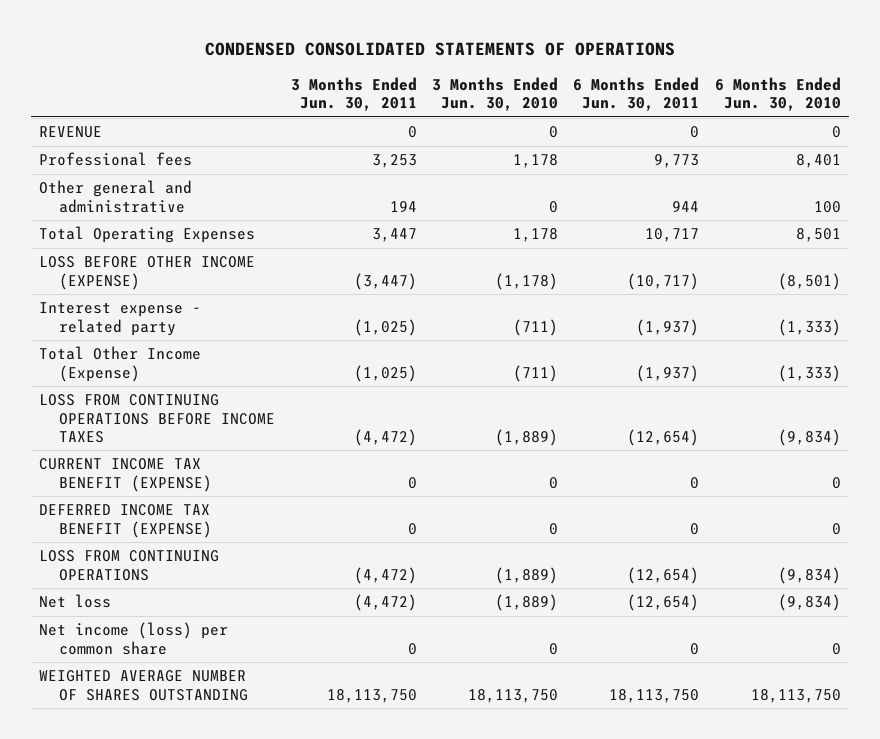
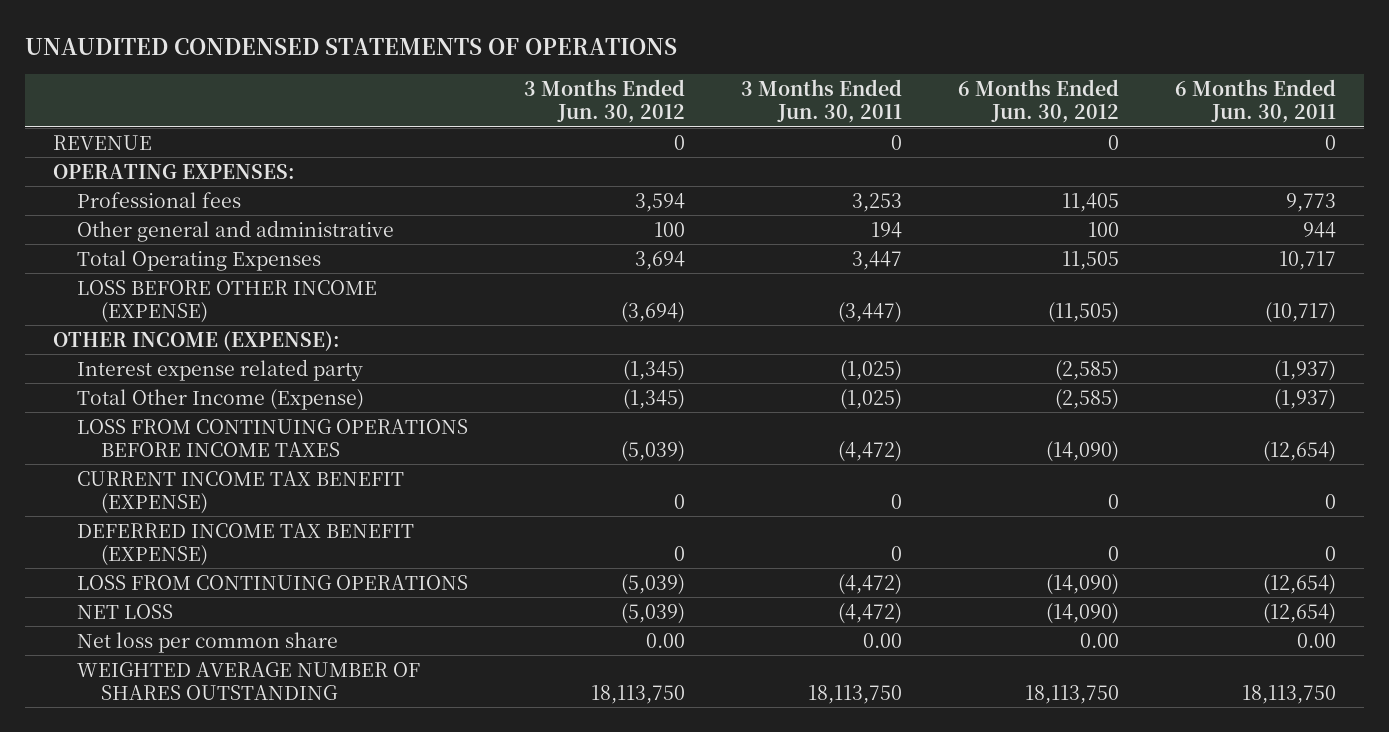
- CONDENSED CONSOLIDATED STATEMENTS OF OPERATIONS
+ UNAUDITED CONDENSED STATEMENTS OF OPERATIONS
- | 3 Months Ended Jun. 30, 2011 | 3 Months Ended Jun. 30, 2010 | 6 Months Ended Jun. 30, 2011 | 6 Months Ended Jun. 30, 2010
+ | 3 Months Ended Jun. 30, 2012 | 3 Months Ended Jun. 30, 2011 | 6 Months Ended Jun. 30, 2012 | 6 Months Ended Jun. 30, 2011
+ OPERATING EXPENSES:
- Interest expense - related party | (1,025) | (711) | (1,937) | (1,333)
+ OTHER INCOME (EXPENSE):
+ Interest expense related party | (1,345) | (1,025) | (2,585) | (1,937)
- Net loss | (4,472) | (1,889) | (12,654) | (9,834)
- Net income (loss) per common share | 0 | 0 | 0 | 0
+ NET LOSS | (5,039) | (4,472) | (14,090) | (12,654)
+ Net loss per common share | 0.00 | 0.00 | 0.00 | 0.00

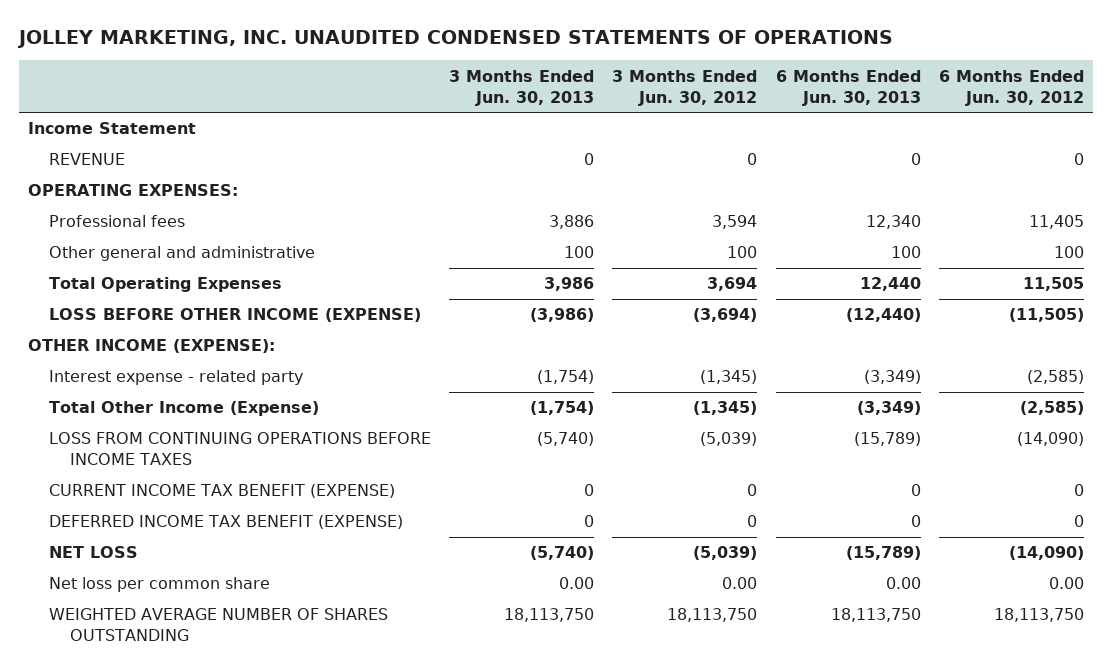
- UNAUDITED CONDENSED STATEMENTS OF OPERATIONS
+ JOLLEY MARKETING, INC. UNAUDITED CONDENSED STATEMENTS OF OPERATIONS
- | 3 Months Ended Jun. 30, 2012 | 3 Months Ended Jun. 30, 2011 | 6 Months Ended Jun. 30, 2012 | 6 Months Ended Jun. 30, 2011
+ | 3 Months Ended Jun. 30, 2013 | 3 Months Ended Jun. 30, 2012 | 6 Months Ended Jun. 30, 2013 | 6 Months Ended Jun. 30, 2012
+ Income Statement
- Interest expense related party | (1,345) | (1,025) | (2,585) | (1,937)
+ Interest expense - related party | (1,754) | (1,345) | (3,349) | (2,585)
- LOSS FROM CONTINUING OPERATIONS | (5,039) | (4,472) | (14,090) | (12,654)

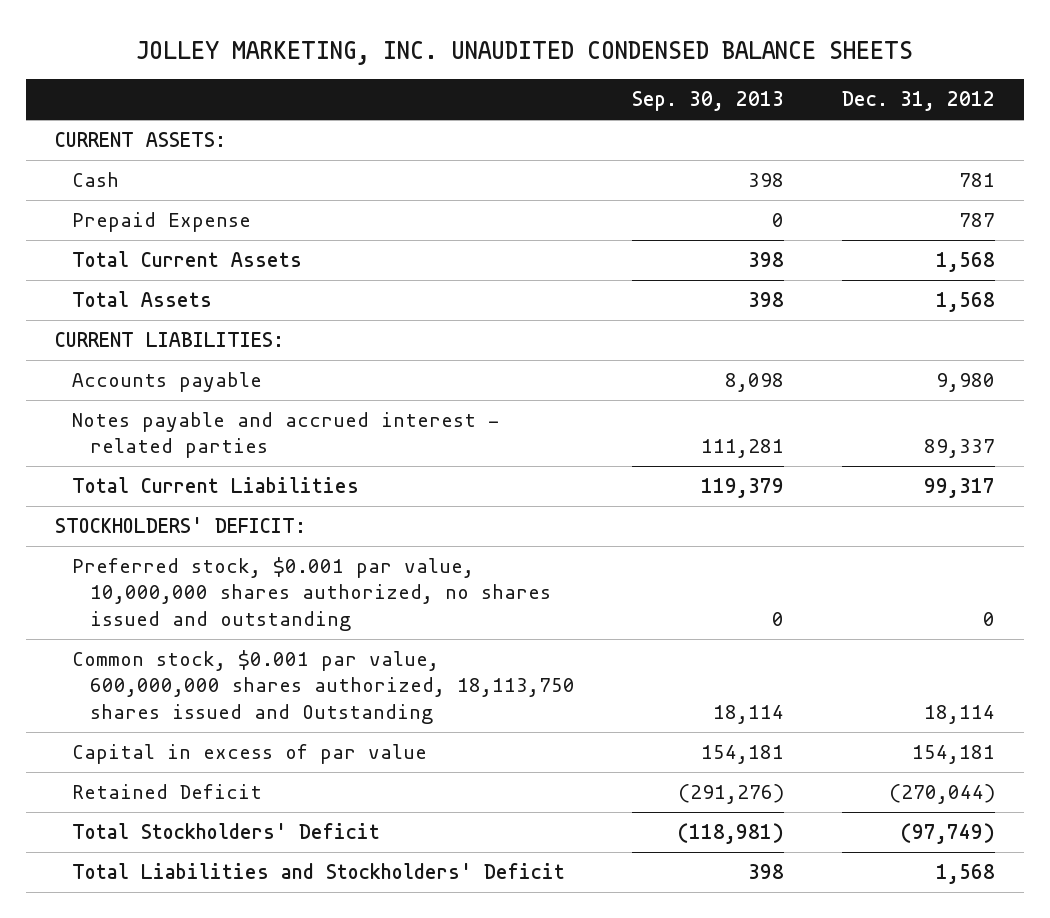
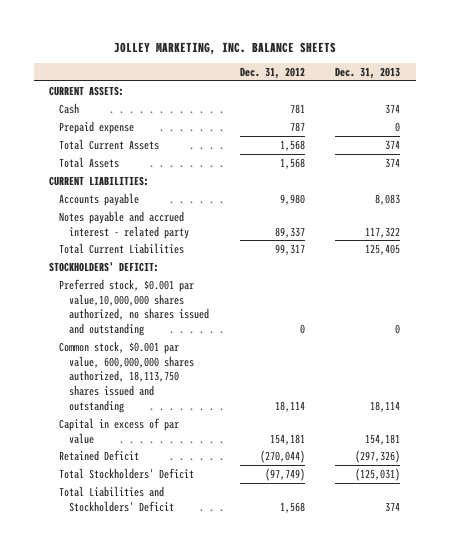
- JOLLEY MARKETING, INC. UNAUDITED CONDENSED BALANCE SHEETS
+ JOLLEY MARKETING, INC. BALANCE SHEETS
- | Sep. 30, 2013 | Dec. 31, 2012
+ | Dec. 31, 2012 | Dec. 31, 2013
- Prepaid Expense | 0 | 787
+ Prepaid expense | 787 | 0
- Notes payable and accrued interest - related parties | 111,281 | 89,337
+ Notes payable and accrued interest - related party | 89,337 | 117,322
- Preferred stock, $0.001 par value, 10,000,000 shares authorized, no shares issued and outstanding | 0 | 0
- Common stock, $0.001 par value, 600,000,000 shares authorized, 18,113,750 shares issued and Outstanding | 18,114 | 18,114
+ Preferred stock, $0.001 par value,10,000,000 shares authorized, no shares issued and outstanding | 0 | 0
+ Common stock, $0.001 par value, 600,000,000 shares authorized, 18,113,750 shares issued and outstanding | 18,114 | 18,114

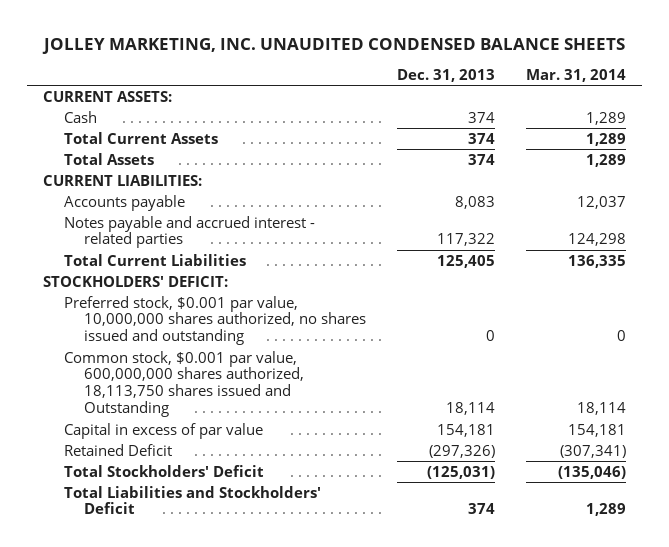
- JOLLEY MARKETING, INC. BALANCE SHEETS
+ JOLLEY MARKETING, INC. UNAUDITED CONDENSED BALANCE SHEETS
- | Dec. 31, 2012 | Dec. 31, 2013
+ | Dec. 31, 2013 | Mar. 31, 2014
- Prepaid expense | 787 | 0
- Notes payable and accrued interest - related party | 89,337 | 117,322
+ Notes payable and accrued interest - related parties | 117,322 | 124,298
- Preferred stock, $0.001 par value,10,000,000 shares authorized, no shares issued and outstanding | 0 | 0
- Common stock, $0.001 par value, 600,000,000 shares authorized, 18,113,750 shares issued and outstanding | 18,114 | 18,114
+ Preferred stock, $0.001 par value, 10,000,000 shares authorized, no shares issued and outstanding | 0 | 0
+ Common stock, $0.001 par value, 600,000,000 shares authorized, 18,113,750 shares issued and Outstanding | 18,114 | 18,114

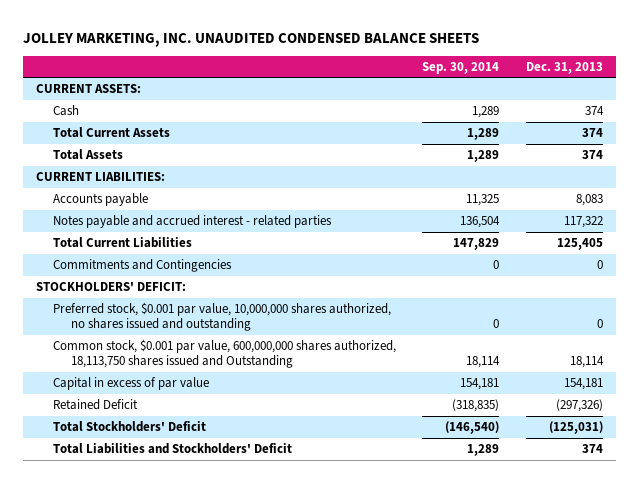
- | Dec. 31, 2013 | Mar. 31, 2014
+ | Sep. 30, 2014 | Dec. 31, 2013
+ Commitments and Contingencies | 0 | 0

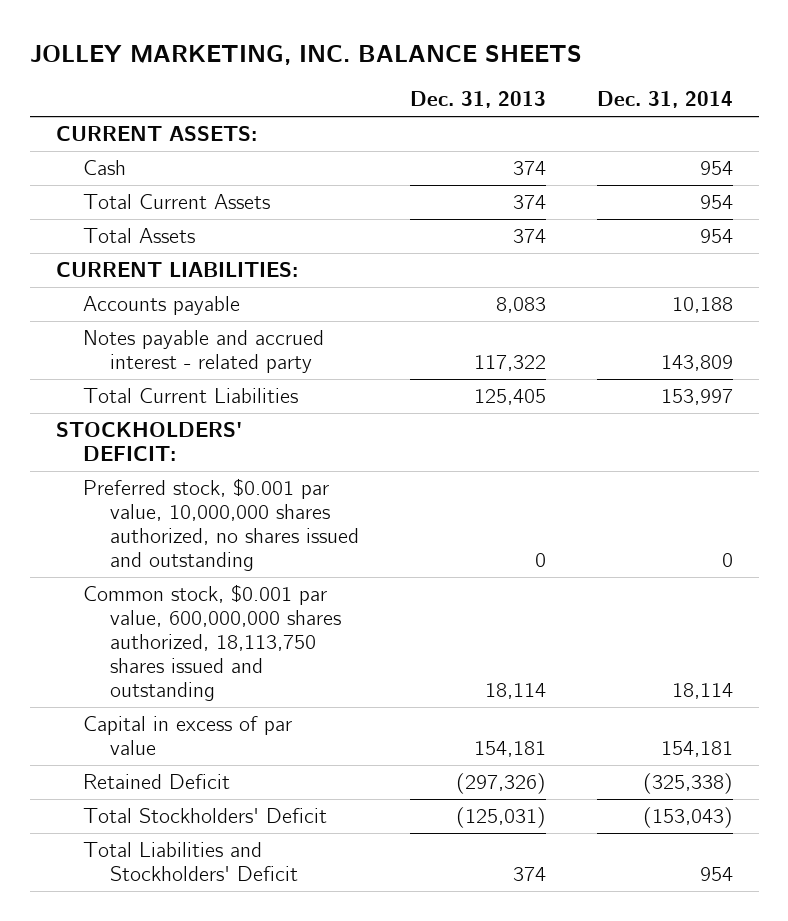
- JOLLEY MARKETING, INC. UNAUDITED CONDENSED BALANCE SHEETS
+ JOLLEY MARKETING, INC. BALANCE SHEETS
- | Sep. 30, 2014 | Dec. 31, 2013
+ | Dec. 31, 2013 | Dec. 31, 2014
- Notes payable and accrued interest - related parties | 136,504 | 117,322
+ Notes payable and accrued interest - related party | 117,322 | 143,809
- Commitments and Contingencies | 0 | 0
- Common stock, $0.001 par value, 600,000,000 shares authorized, 18,113,750 shares issued and Outstanding | 18,114 | 18,114
+ Common stock, $0.001 par value, 600,000,000 shares authorized, 18,113,750 shares issued and outstanding | 18,114 | 18,114

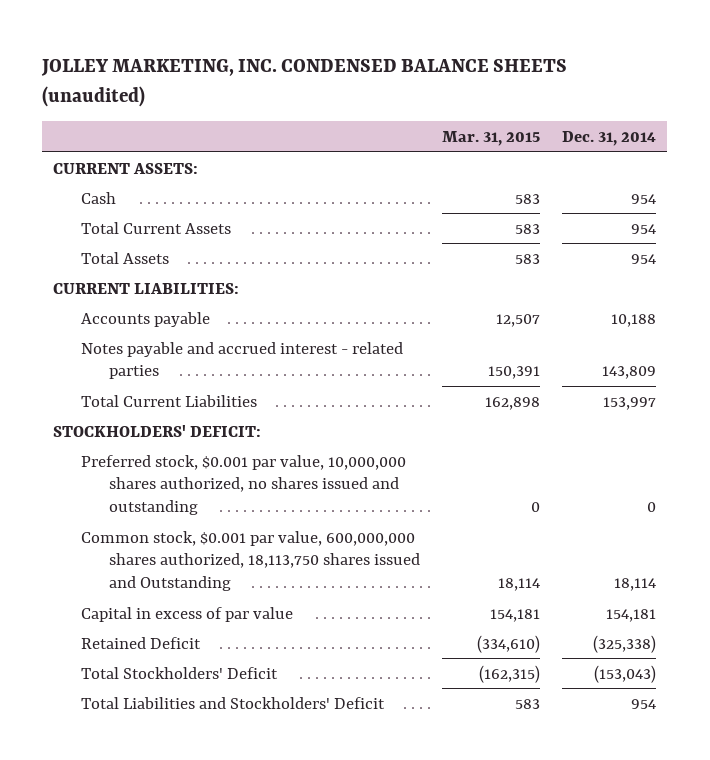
- JOLLEY MARKETING, INC. BALANCE SHEETS
+ JOLLEY MARKETING, INC. CONDENSED BALANCE SHEETS (unaudited)
- | Dec. 31, 2013 | Dec. 31, 2014
+ | Mar. 31, 2015 | Dec. 31, 2014
- Notes payable and accrued interest - related party | 117,322 | 143,809
+ Notes payable and accrued interest - related parties | 150,391 | 143,809
- Common stock, $0.001 par value, 600,000,000 shares authorized, 18,113,750 shares issued and outstanding | 18,114 | 18,114
+ Common stock, $0.001 par value, 600,000,000 shares authorized, 18,113,750 shares issued and Outstanding | 18,114 | 18,114

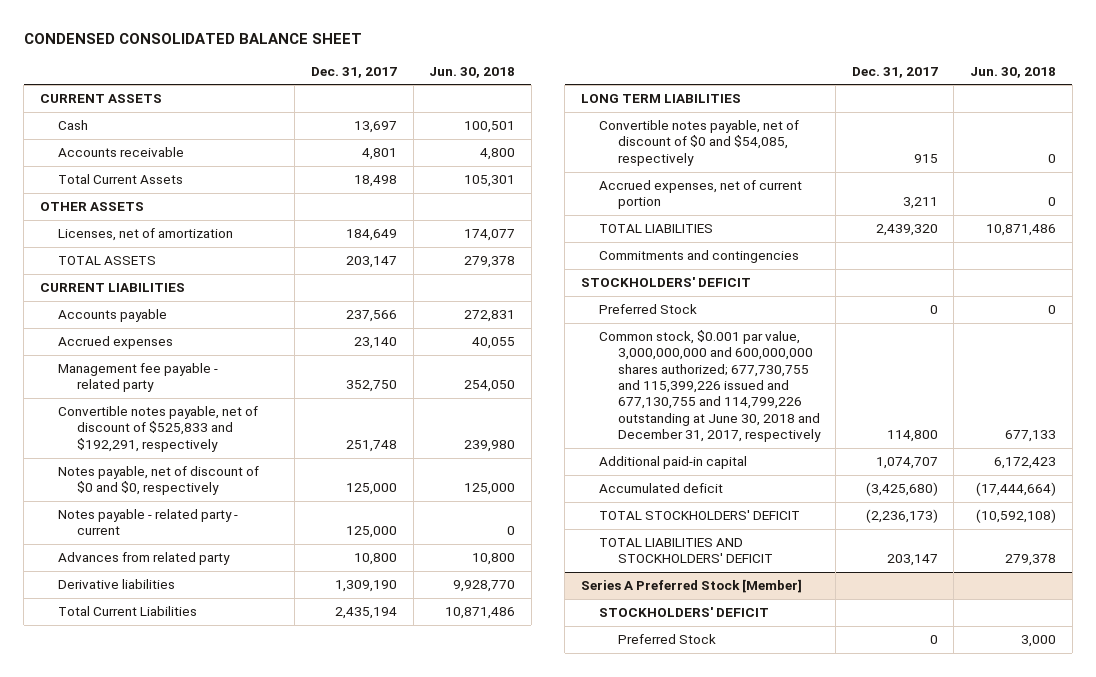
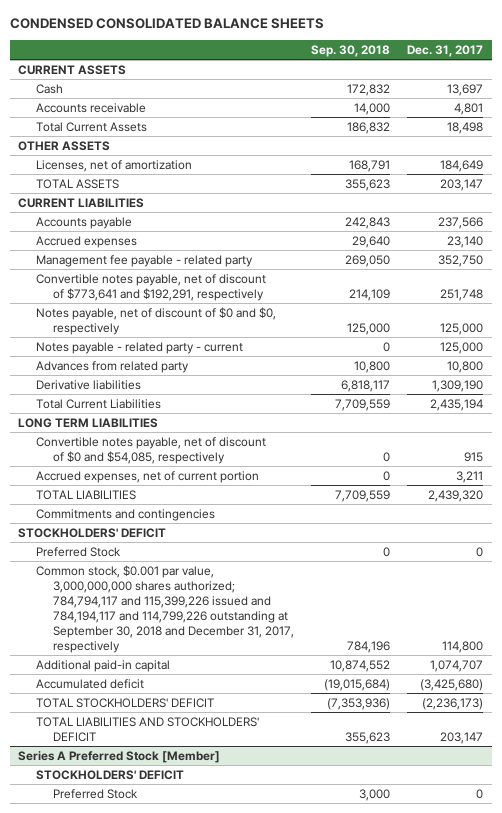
- CONDENSED CONSOLIDATED BALANCE SHEET
+ CONDENSED CONSOLIDATED BALANCE SHEETS
- | Dec. 31, 2017 | Jun. 30, 2018
+ | Sep. 30, 2018 | Dec. 31, 2017
- Convertible notes payable, net of discount of $525,833 and $192,291, respectively | 251,748 | 239,980
+ Convertible notes payable, net of discount of $773,641 and $192,291, respectively | 214,109 | 251,748
- Common stock, $0.001 par value, 3,000,000,000 and 600,000,000 shares authorized; 677,730,755 and 115,399,226 issued and 677,130,755 and 114,799,226 outstanding at June 30, 2018 and December 31, 2017, respectively | 114,800 | 677,133
+ Common stock, $0.001 par value, 3,000,000,000 shares authorized; 784,794,117 and 115,399,226 issued and 784,194,117 and 114,799,226 outstanding at September 30, 2018 and December 31, 2017, respectively | 784,196 | 114,800

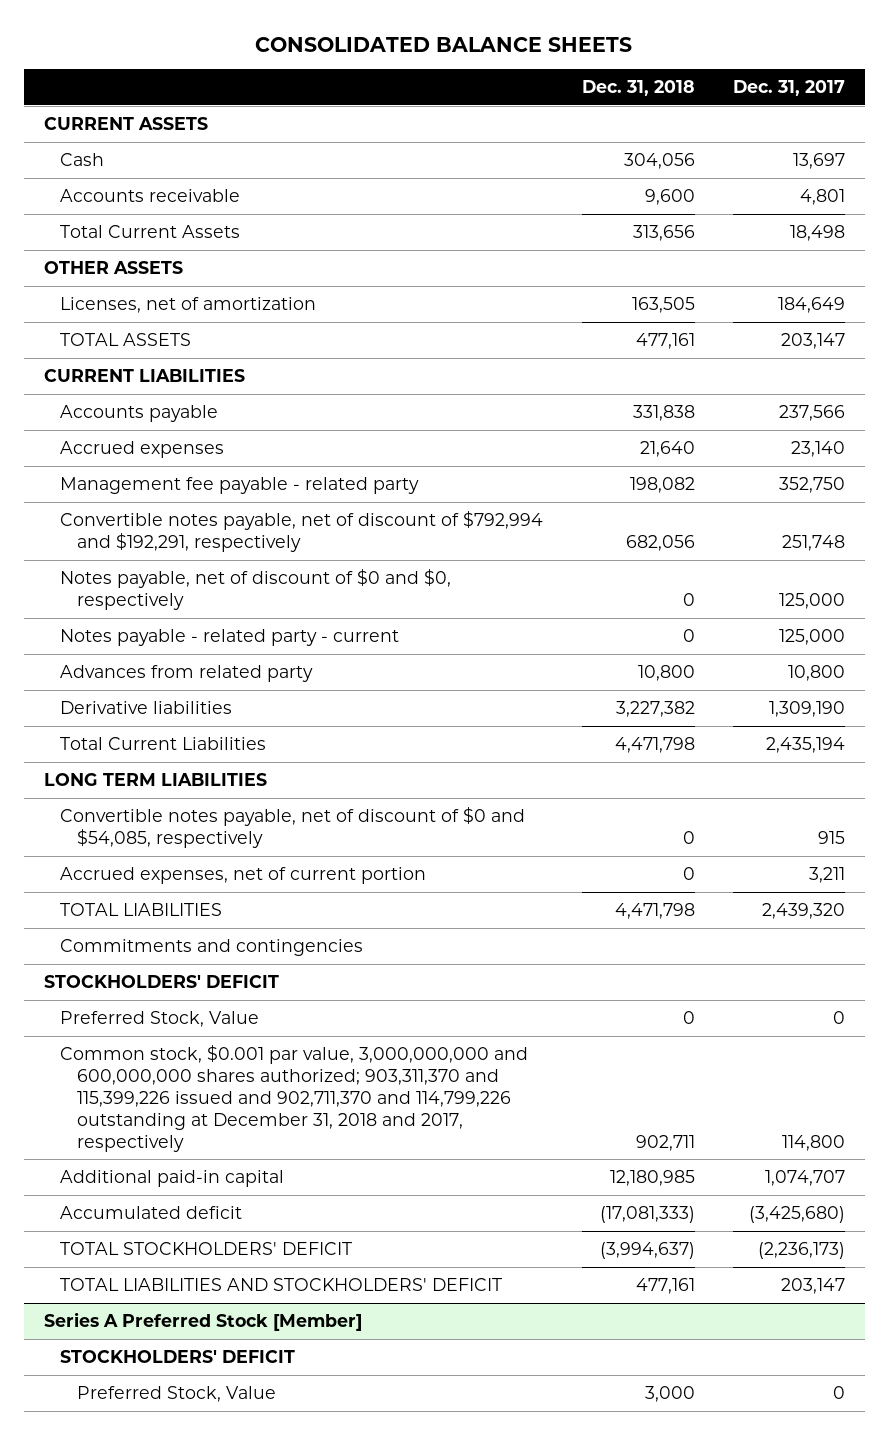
- CONDENSED CONSOLIDATED BALANCE SHEETS
+ CONSOLIDATED BALANCE SHEETS
- | Sep. 30, 2018 | Dec. 31, 2017
+ | Dec. 31, 2018 | Dec. 31, 2017
- Convertible notes payable, net of discount of $773,641 and $192,291, respectively | 214,109 | 251,748
+ Convertible notes payable, net of discount of $792,994 and $192,291, respectively | 682,056 | 251,748
- Preferred Stock | 0 | 0
- Common stock, $0.001 par value, 3,000,000,000 shares authorized; 784,794,117 and 115,399,226 issued and 784,194,117 and 114,799,226 outstanding at September 30, 2018 and December 31, 2017, respectively | 784,196 | 114,800
+ Preferred Stock, Value | 0 | 0
+ Common stock, $0.001 par value, 3,000,000,000 and 600,000,000 shares authorized; 903,311,370 and 115,399,226 issued and 902,711,370 and 114,799,226 outstanding at December 31, 2018 and 2017, respectively | 902,711 | 114,800
@ Series A Preferred Stock [Member]
- Preferred Stock | 3,000 | 0
+ Preferred Stock, Value | 3,000 | 0

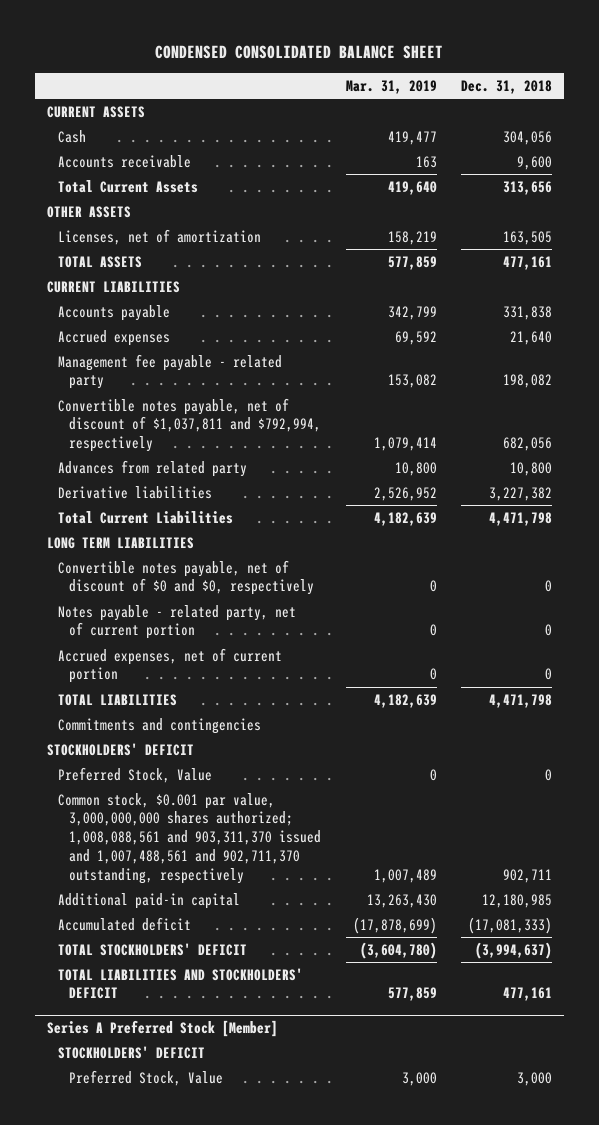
- CONSOLIDATED BALANCE SHEETS
+ CONDENSED CONSOLIDATED BALANCE SHEET
- | Dec. 31, 2018 | Dec. 31, 2017
+ | Mar. 31, 2019 | Dec. 31, 2018
- Convertible notes payable, net of discount of $792,994 and $192,291, respectively | 682,056 | 251,748
- Notes payable, net of discount of $0 and $0, respectively | 0 | 125,000
- Notes payable - related party - current | 0 | 125,000
+ Convertible notes payable, net of discount of $1,037,811 and $792,994, respectively | 1,079,414 | 682,056
- Convertible notes payable, net of discount of $0 and $54,085, respectively | 0 | 915
+ Convertible notes payable, net of discount of $0 and $0, respectively | 0 | 0
+ Notes payable - related party, net of current portion | 0 | 0
- Common stock, $0.001 par value, 3,000,000,000 and 600,000,000 shares authorized; 903,311,370 and 115,399,226 issued and 902,711,370 and 114,799,226 outstanding at December 31, 2018 and 2017, respectively | 902,711 | 114,800
+ Common stock, $0.001 par value, 3,000,000,000 shares authorized; 1,008,088,561 and 903,311,370 issued and 1,007,488,561 and 902,711,370 outstanding, respectively | 1,007,489 | 902,711

